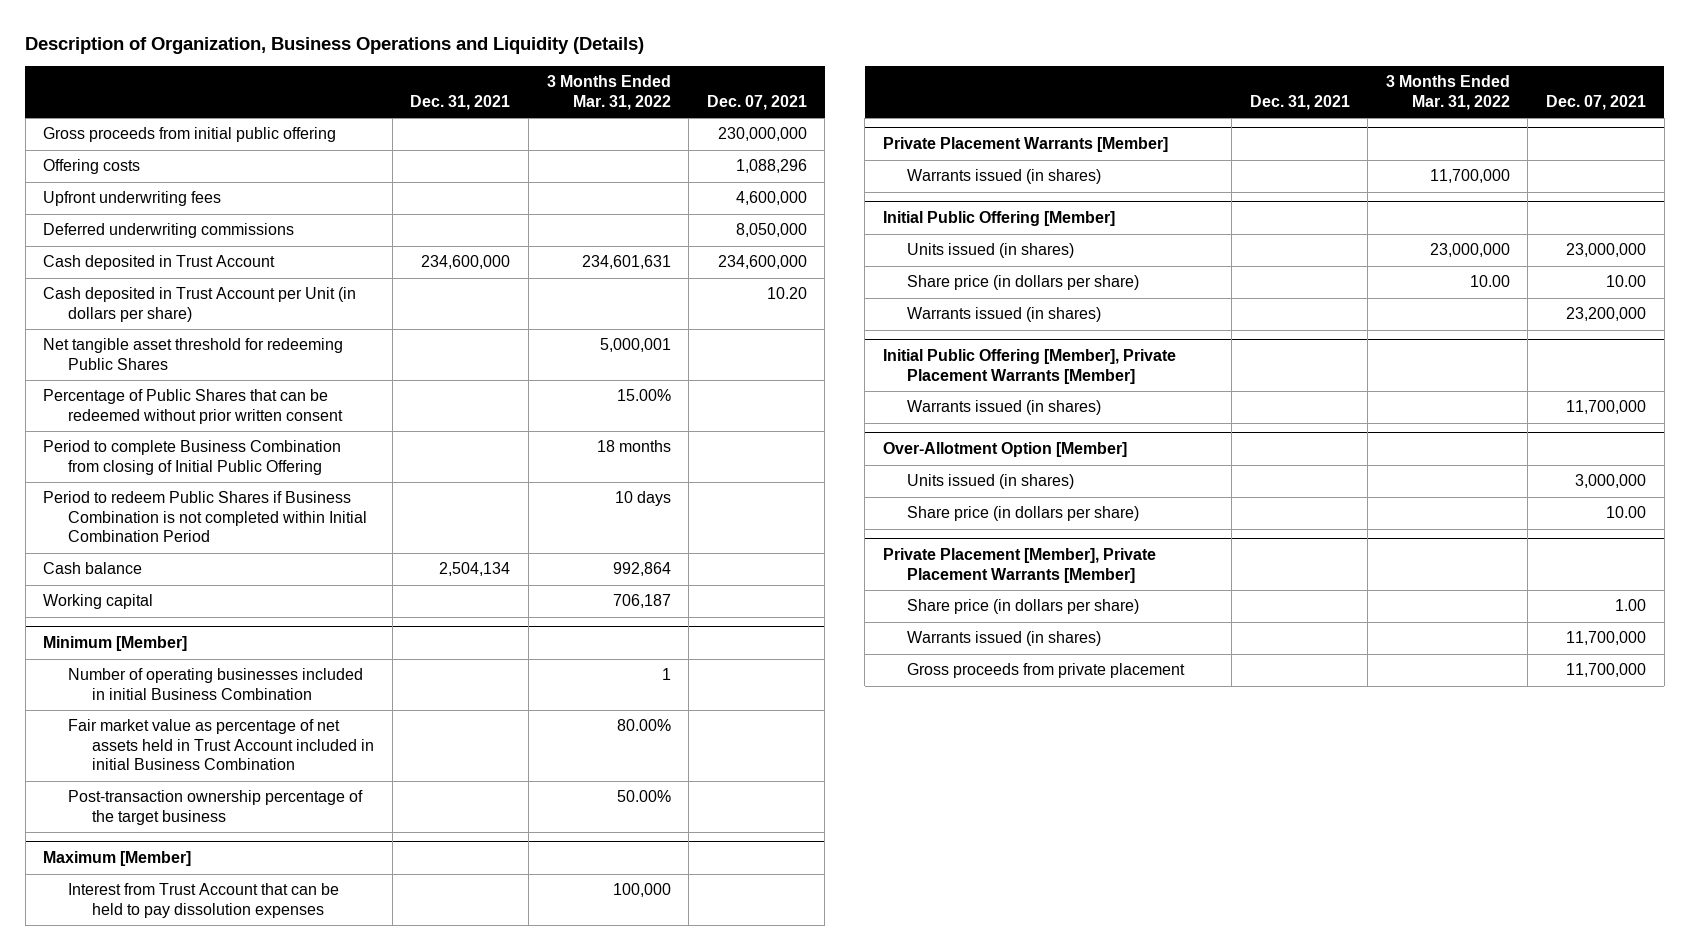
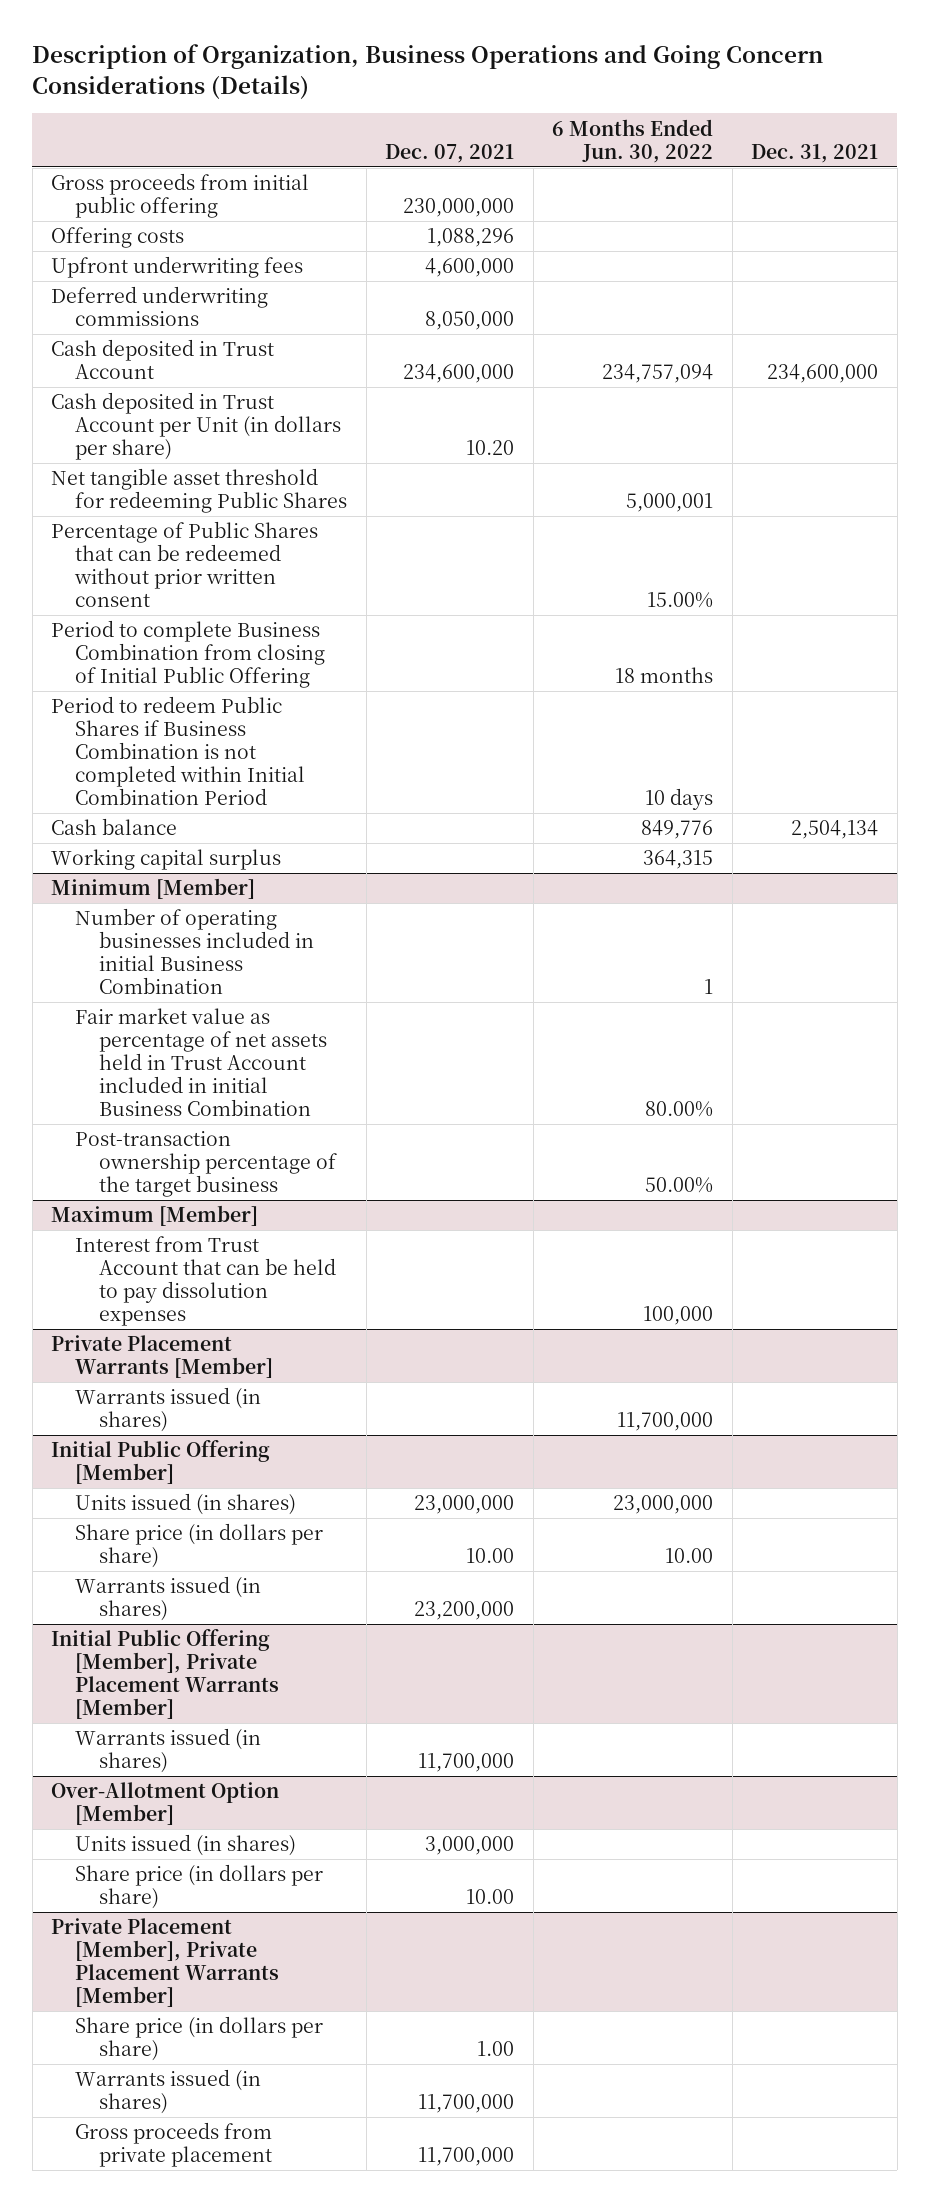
- Description of Organization, Business Operations and Liquidity (Details)
+ Description of Organization, Business Operations and Going Concern Considerations (Details)
- | Dec. 31, 2021 | 3 Months Ended Mar. 31, 2022 | Dec. 07, 2021
+ | Dec. 07, 2021 | 6 Months Ended Jun. 30, 2022 | Dec. 31, 2021
- Working capital | | 706,187 |
+ Working capital surplus | | 364,315 |

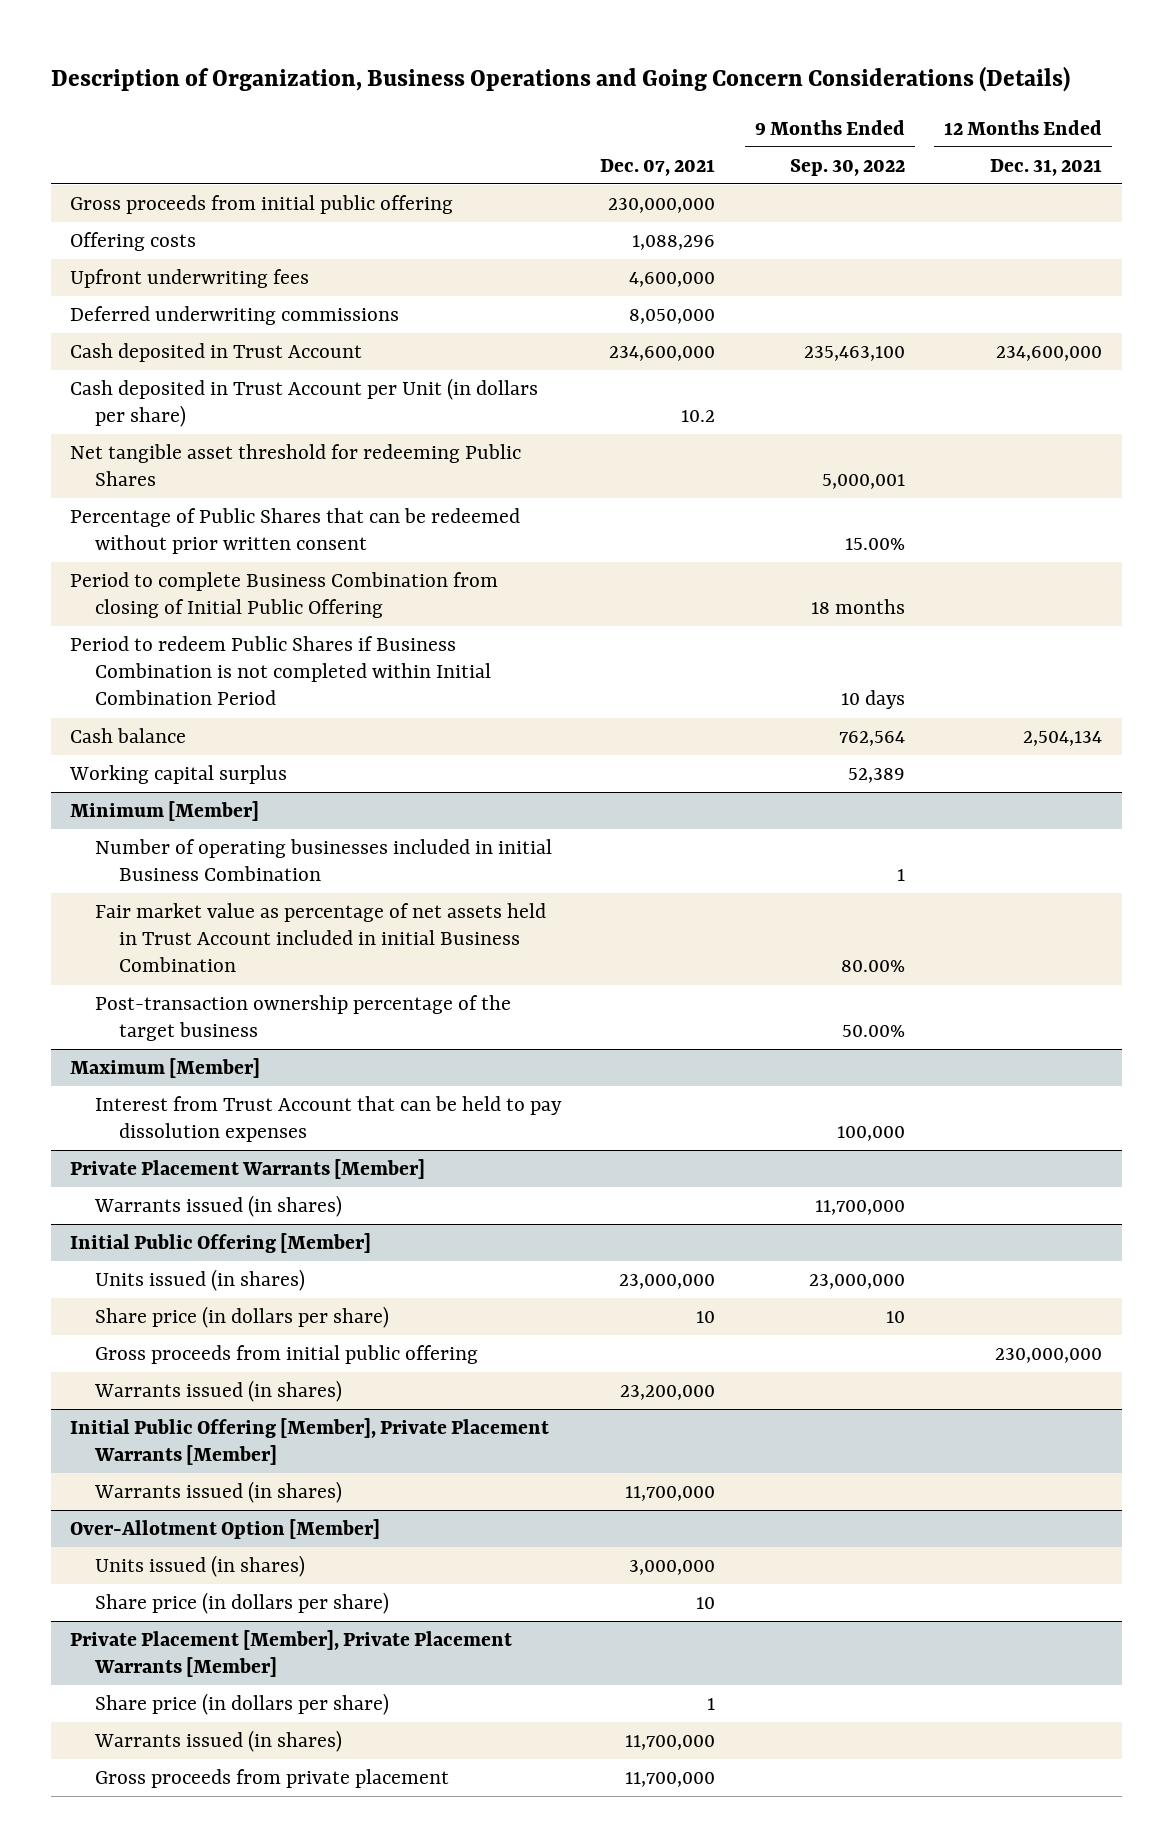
- | Dec. 07, 2021 | 6 Months Ended Jun. 30, 2022 | Dec. 31, 2021
+ | Dec. 07, 2021 | 9 Months Ended Sep. 30, 2022 | 12 Months Ended Dec. 31, 2021
- Cash deposited in Trust Account per Unit (in dollars per share) | 10.20 | |
+ Cash deposited in Trust Account per Unit (in dollars per share) | 10.2 | |
@ Initial Public Offering [Member]
- Share price (in dollars per share) | 10.00 | 10.00 |
+ Share price (in dollars per share) | 10 | 10 |
+ Gross proceeds from initial public offering | | | 230,000,000
@ Over-Allotment Option [Member]
- Share price (in dollars per share) | 10.00 | |
+ Share price (in dollars per share) | 10 | |
@ Private Placement [Member], Private Placement Warrants [Member]
- Share price (in dollars per share) | 1.00 | |
+ Share price (in dollars per share) | 1 | |

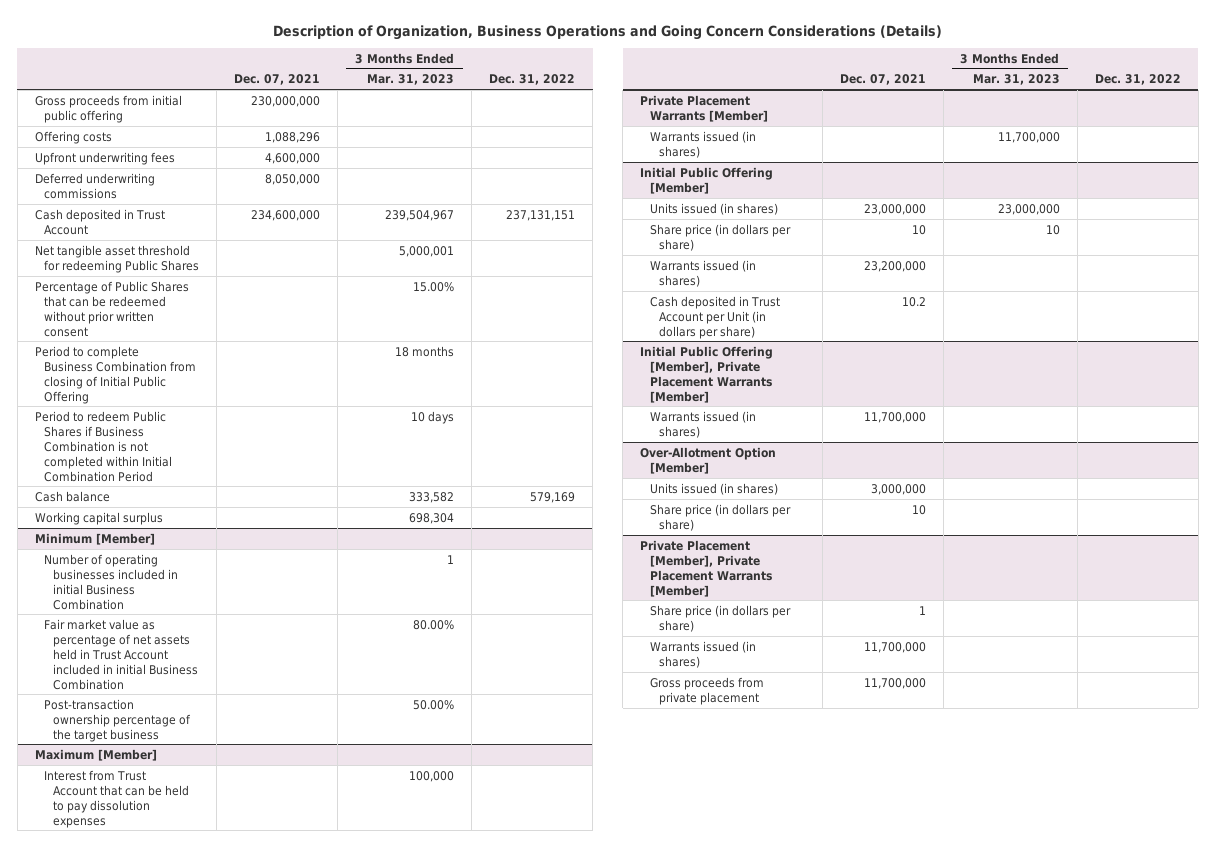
- | Dec. 07, 2021 | 9 Months Ended Sep. 30, 2022 | 12 Months Ended Dec. 31, 2021
+ | Dec. 07, 2021 | 3 Months Ended Mar. 31, 2023 | Dec. 31, 2022
- Cash deposited in Trust Account per Unit (in dollars per share) | 10.2 | |
@ Initial Public Offering [Member]
- Gross proceeds from initial public offering | | | 230,000,000
+ Cash deposited in Trust Account per Unit (in dollars per share) | 10.2 | |

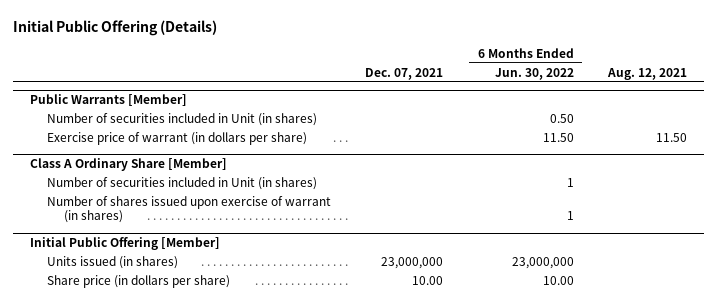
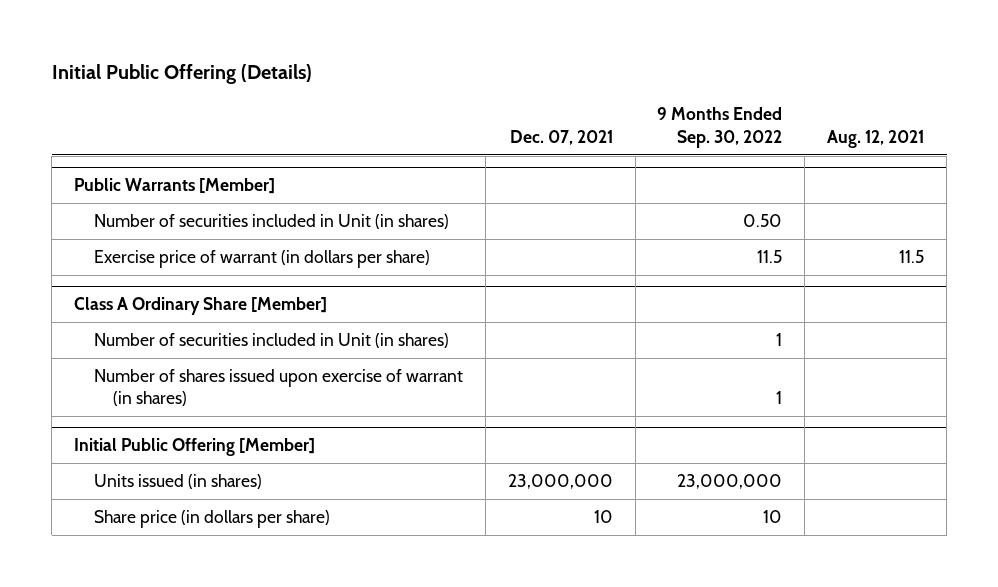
- | Dec. 07, 2021 | 6 Months Ended Jun. 30, 2022 | Aug. 12, 2021
+ | Dec. 07, 2021 | 9 Months Ended Sep. 30, 2022 | Aug. 12, 2021
@ Public Warrants [Member]
- Exercise price of warrant (in dollars per share) | | 11.50 | 11.50
+ Exercise price of warrant (in dollars per share) | | 11.5 | 11.5
@ Initial Public Offering [Member]
- Share price (in dollars per share) | 10.00 | 10.00 |
+ Share price (in dollars per share) | 10 | 10 |

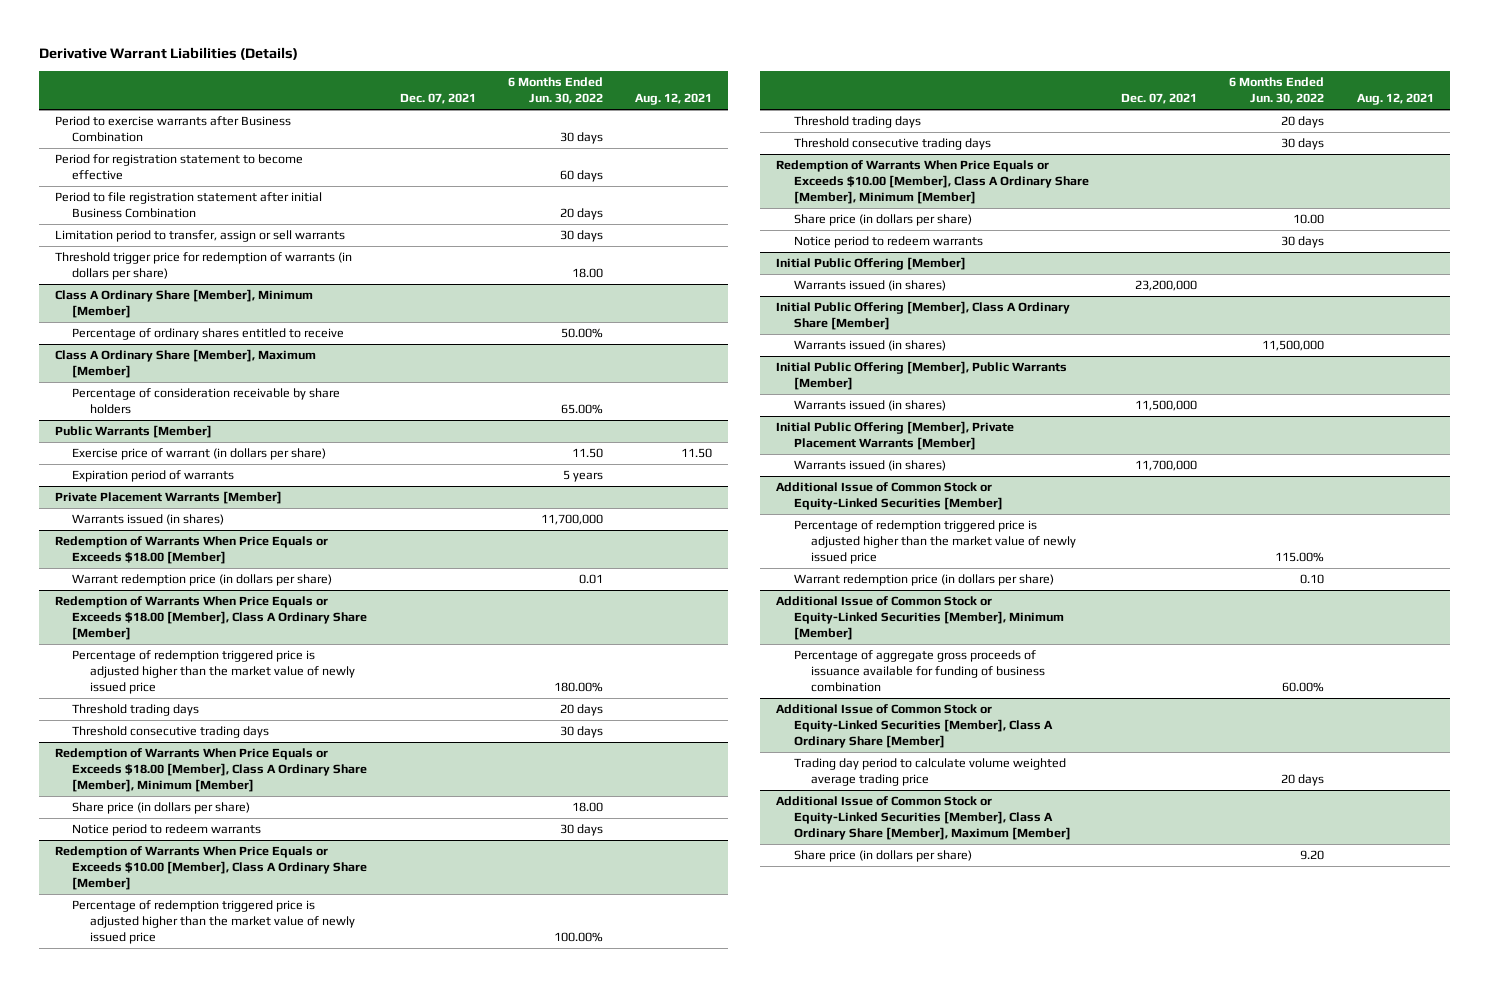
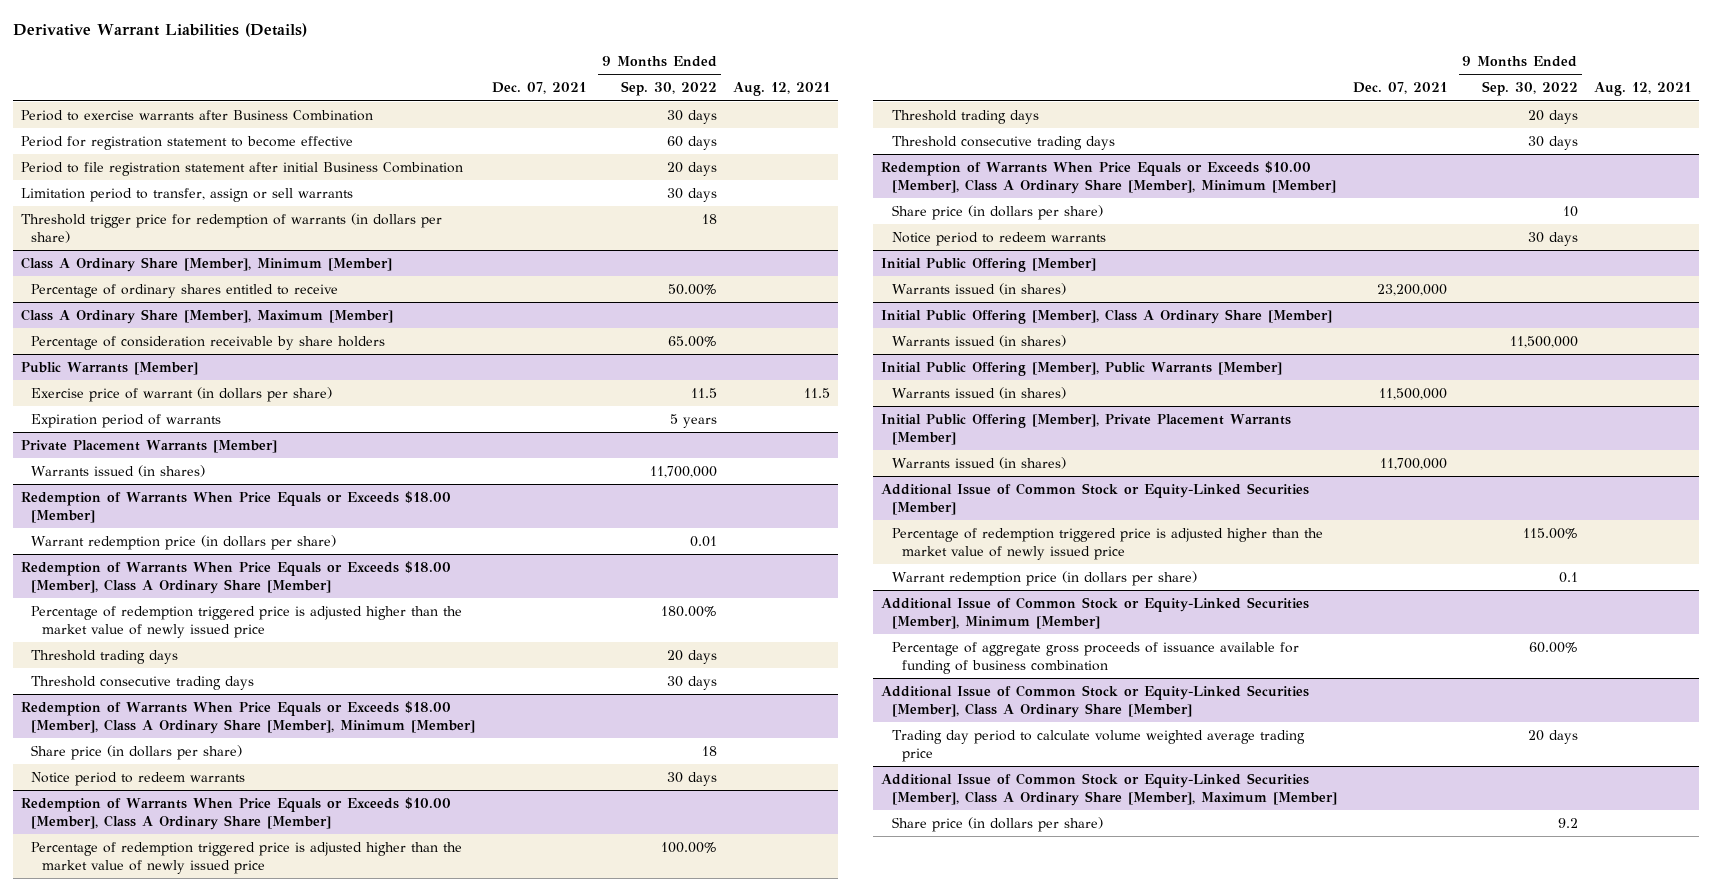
- | Dec. 07, 2021 | 6 Months Ended Jun. 30, 2022 | Aug. 12, 2021
+ | Dec. 07, 2021 | 9 Months Ended Sep. 30, 2022 | Aug. 12, 2021
@ Public Warrants [Member]
- Exercise price of warrant (in dollars per share) | | 11.50 | 11.50
+ Exercise price of warrant (in dollars per share) | | 11.5 | 11.5

